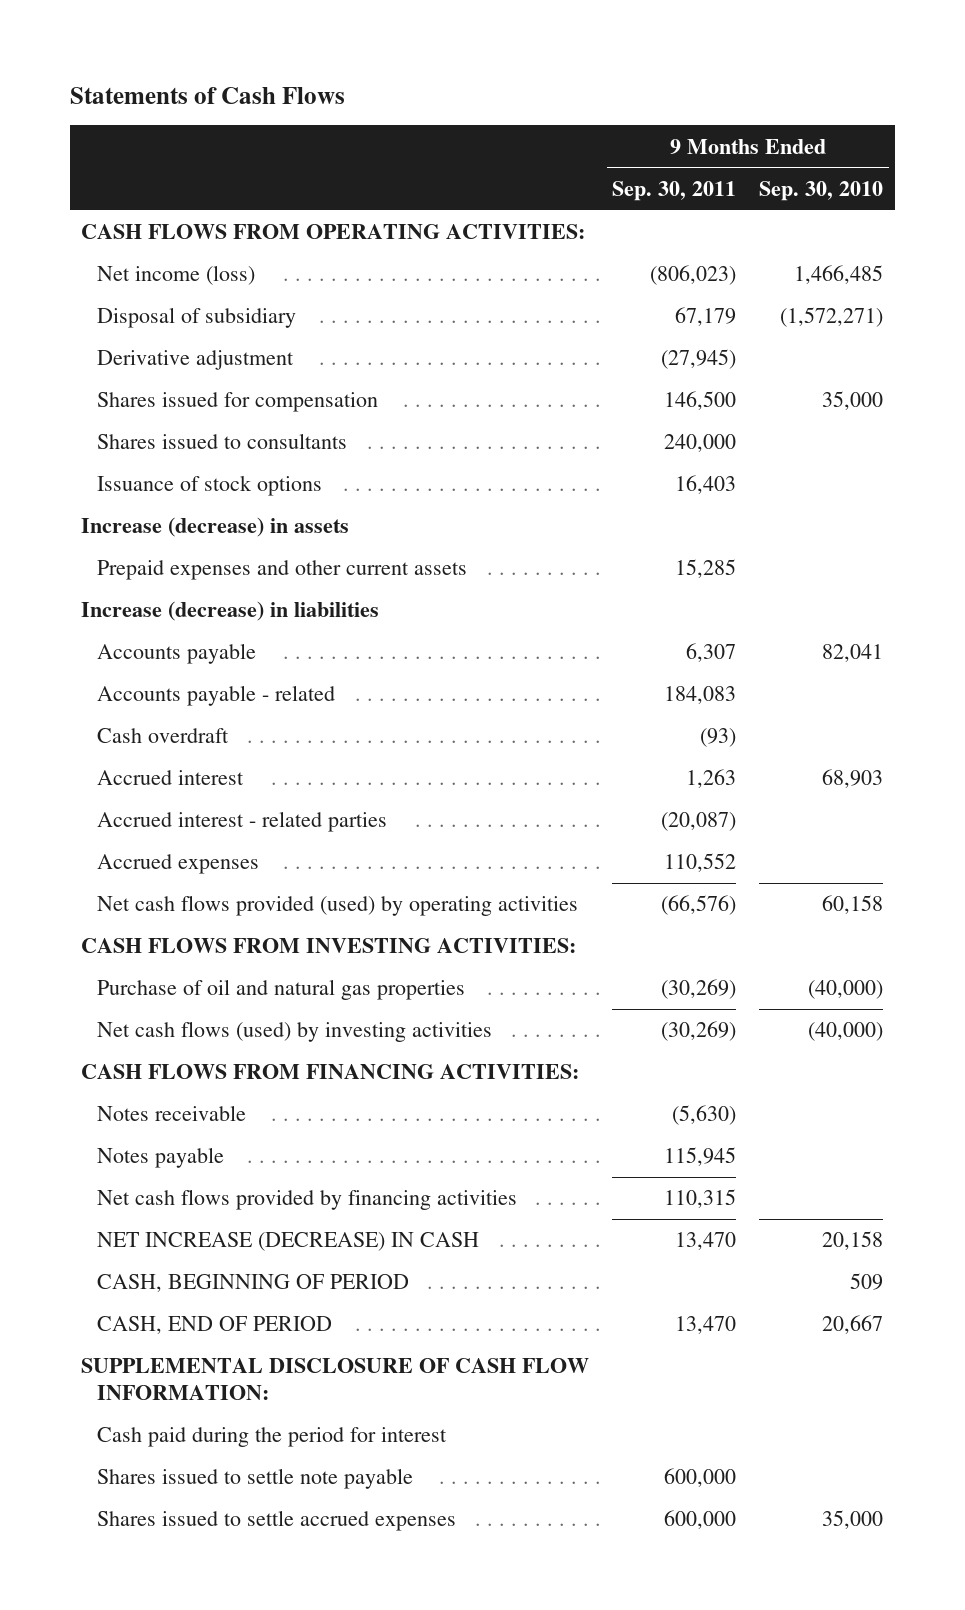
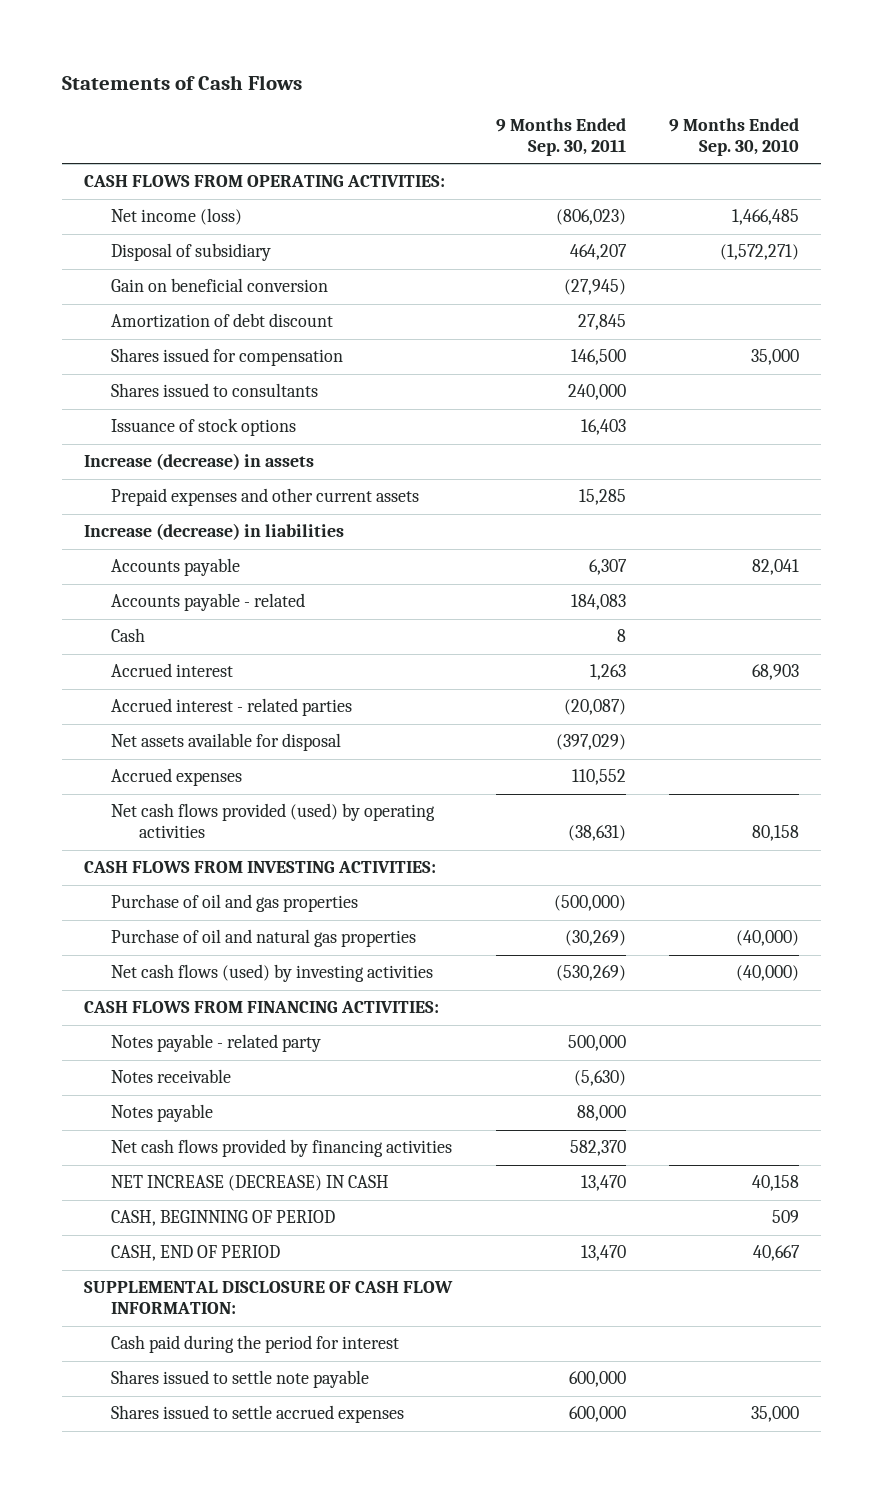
- Disposal of subsidiary | 67,179 | (1,572,271)
- Derivative adjustment | (27,945) |
+ Disposal of subsidiary | 464,207 | (1,572,271)
+ Gain on beneficial conversion | (27,945) |
+ Amortization of debt discount | 27,845 |
- Cash overdraft | (93) |
+ Cash | 8 |
+ Net assets available for disposal | (397,029) |
- Net cash flows provided (used) by operating activities | (66,576) | 60,158
+ Net cash flows provided (used) by operating activities | (38,631) | 80,158
+ Purchase of oil and gas properties | (500,000) |
- Net cash flows (used) by investing activities | (30,269) | (40,000)
+ Net cash flows (used) by investing activities | (530,269) | (40,000)
+ Notes payable - related party | 500,000 |
- Notes payable | 115,945 |
- Net cash flows provided by financing activities | 110,315 |
- NET INCREASE (DECREASE) IN CASH | 13,470 | 20,158
+ Notes payable | 88,000 |
+ Net cash flows provided by financing activities | 582,370 |
+ NET INCREASE (DECREASE) IN CASH | 13,470 | 40,158
- CASH, END OF PERIOD | 13,470 | 20,667
+ CASH, END OF PERIOD | 13,470 | 40,667

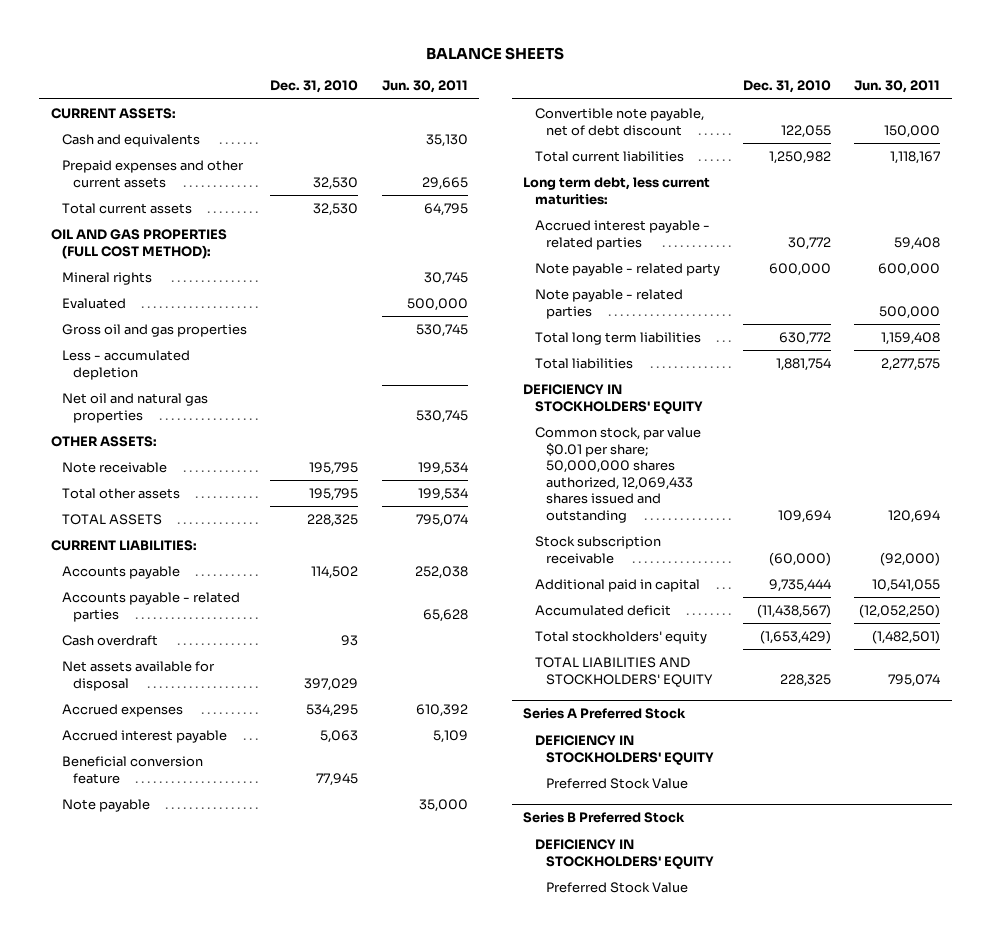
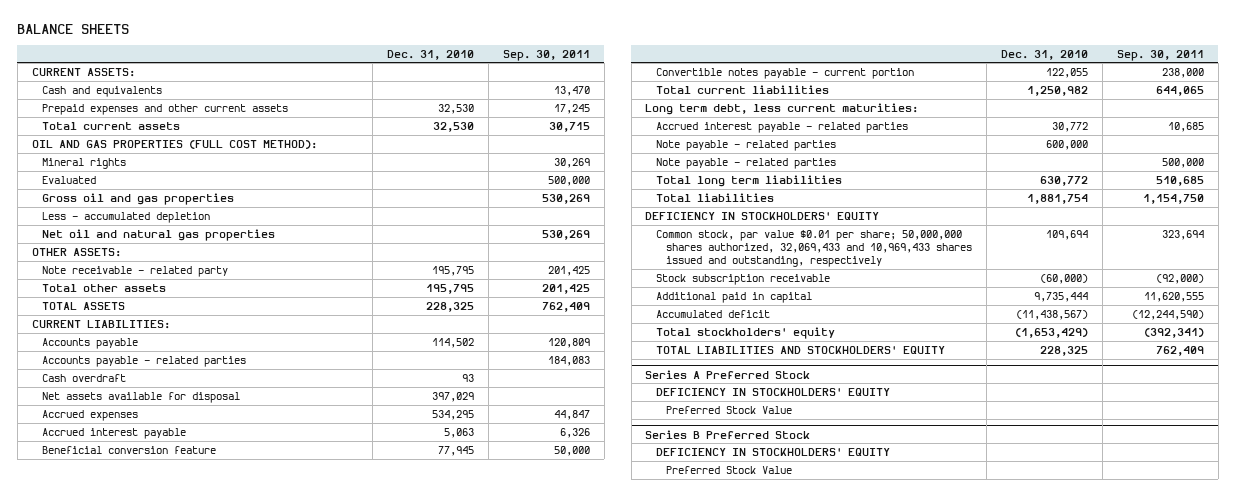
- | Dec. 31, 2010 | Jun. 30, 2011
+ | Dec. 31, 2010 | Sep. 30, 2011
- Note receivable | 195,795 | 199,534
+ Note receivable - related party | 195,795 | 201,425
- Note payable | | 35,000
- Convertible note payable, net of debt discount | 122,055 | 150,000
+ Convertible notes payable - current portion | 122,055 | 238,000
- Note payable - related party | 600,000 | 600,000
+ Note payable - related parties | 600,000 |
- Common stock, par value $0.01 per share; 50,000,000 shares authorized, 12,069,433 shares issued and outstanding | 109,694 | 120,694
+ Common stock, par value $0.01 per share; 50,000,000 shares authorized, 32,069,433 and 10,969,433 shares issued and outstanding, respectively | 109,694 | 323,694

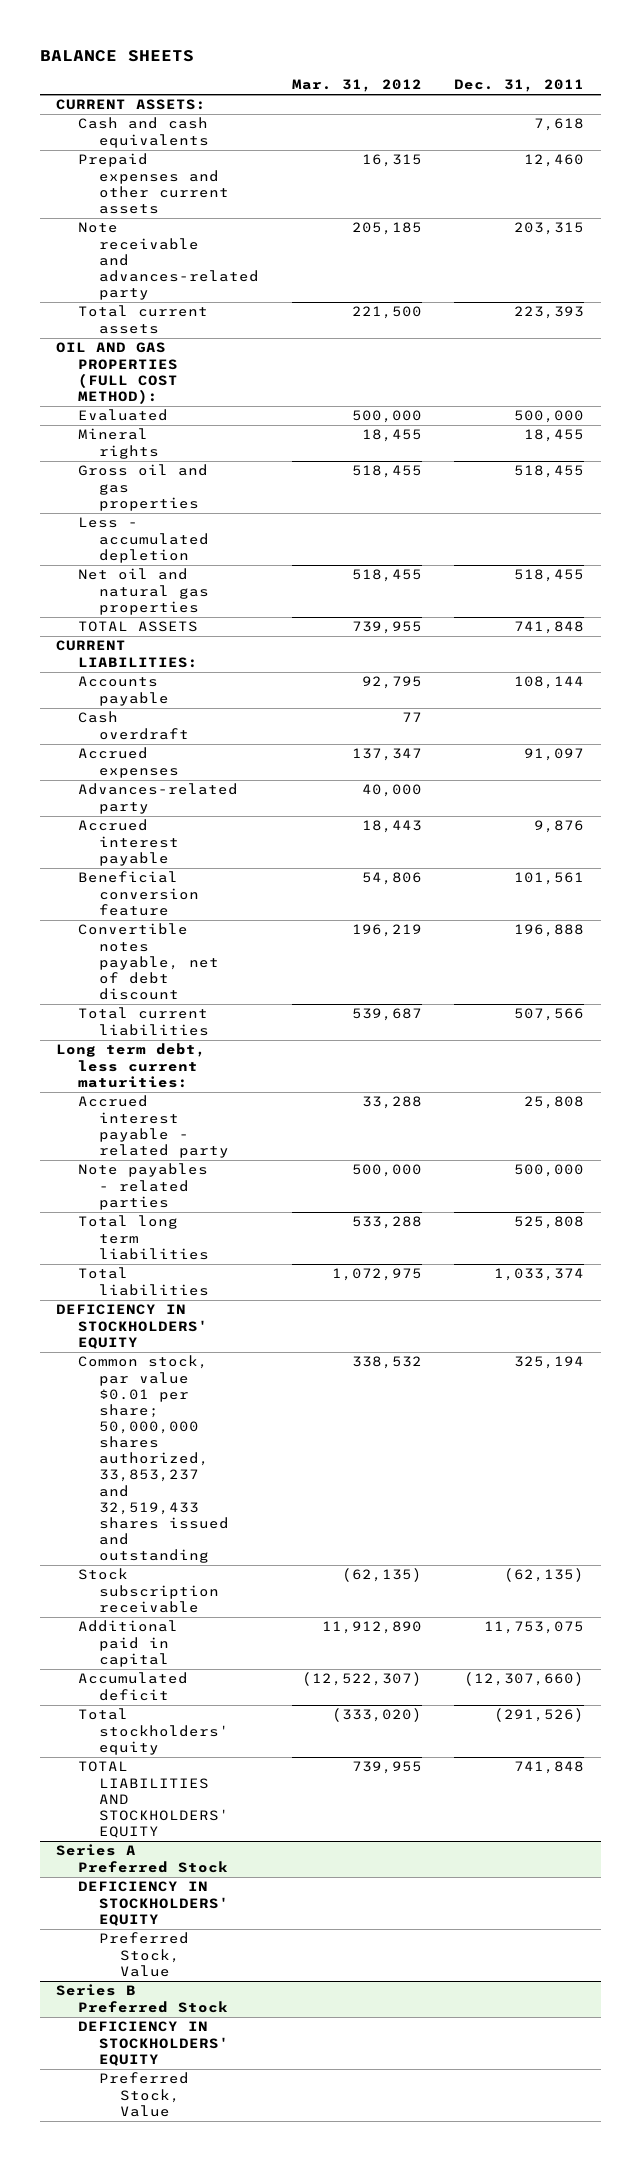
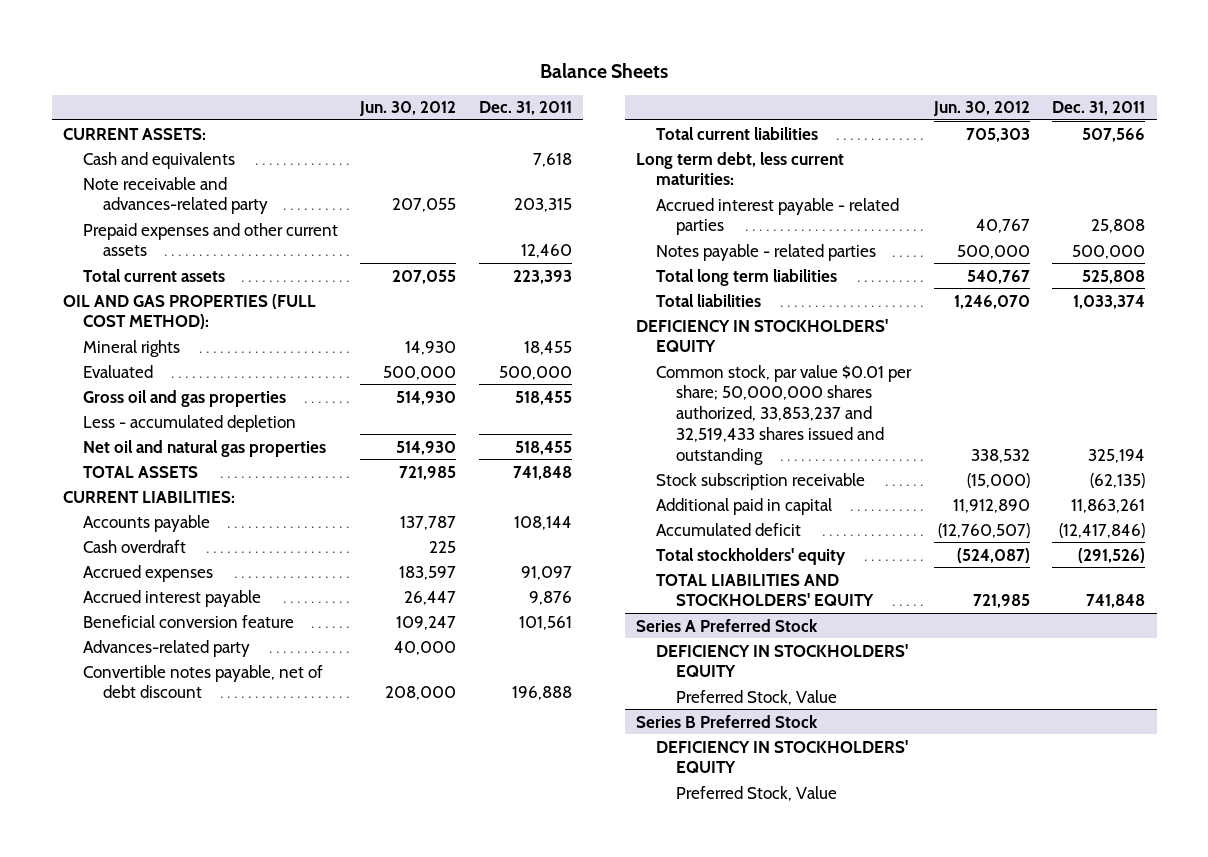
- BALANCE SHEETS
+ Balance Sheets
- | Mar. 31, 2012 | Dec. 31, 2011
+ | Jun. 30, 2012 | Dec. 31, 2011
- Cash and cash equivalents | | 7,618
+ Cash and equivalents | | 7,618
moved down: Prepaid expenses and other current assets | | 12,460
moved down: Evaluated | 500,000 | 500,000
moved down: Advances-related party | 40,000 |
- Accrued interest payable - related party | 33,288 | 25,808
- Note payables - related parties | 500,000 | 500,000
+ Accrued interest payable - related parties | 40,767 | 25,808
+ Notes payable - related parties | 500,000 | 500,000
- Additional paid in capital | 11,912,890 | 11,753,075
- Accumulated deficit | (12,522,307) | (12,307,660)
+ Additional paid in capital | 11,912,890 | 11,863,261
+ Accumulated deficit | (12,760,507) | (12,417,846)

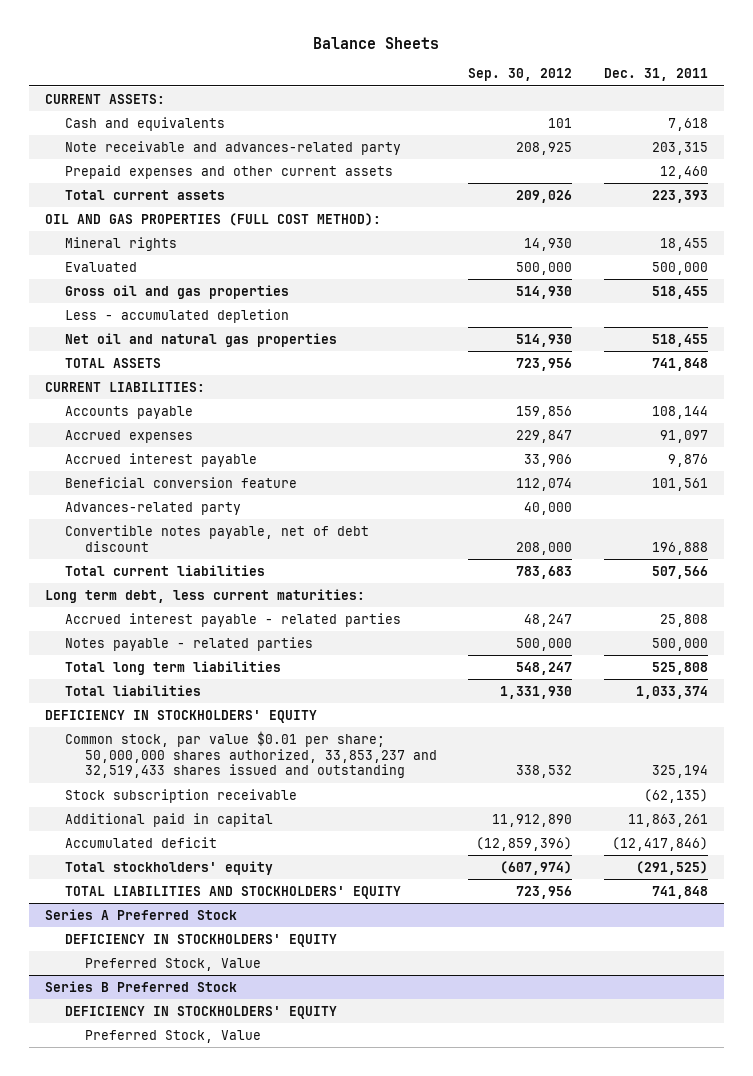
- | Jun. 30, 2012 | Dec. 31, 2011
+ | Sep. 30, 2012 | Dec. 31, 2011
- Cash overdraft | 225 |
- Total stockholders' equity | (524,087) | (291,526)
+ Total stockholders' equity | (607,974) | (291,525)

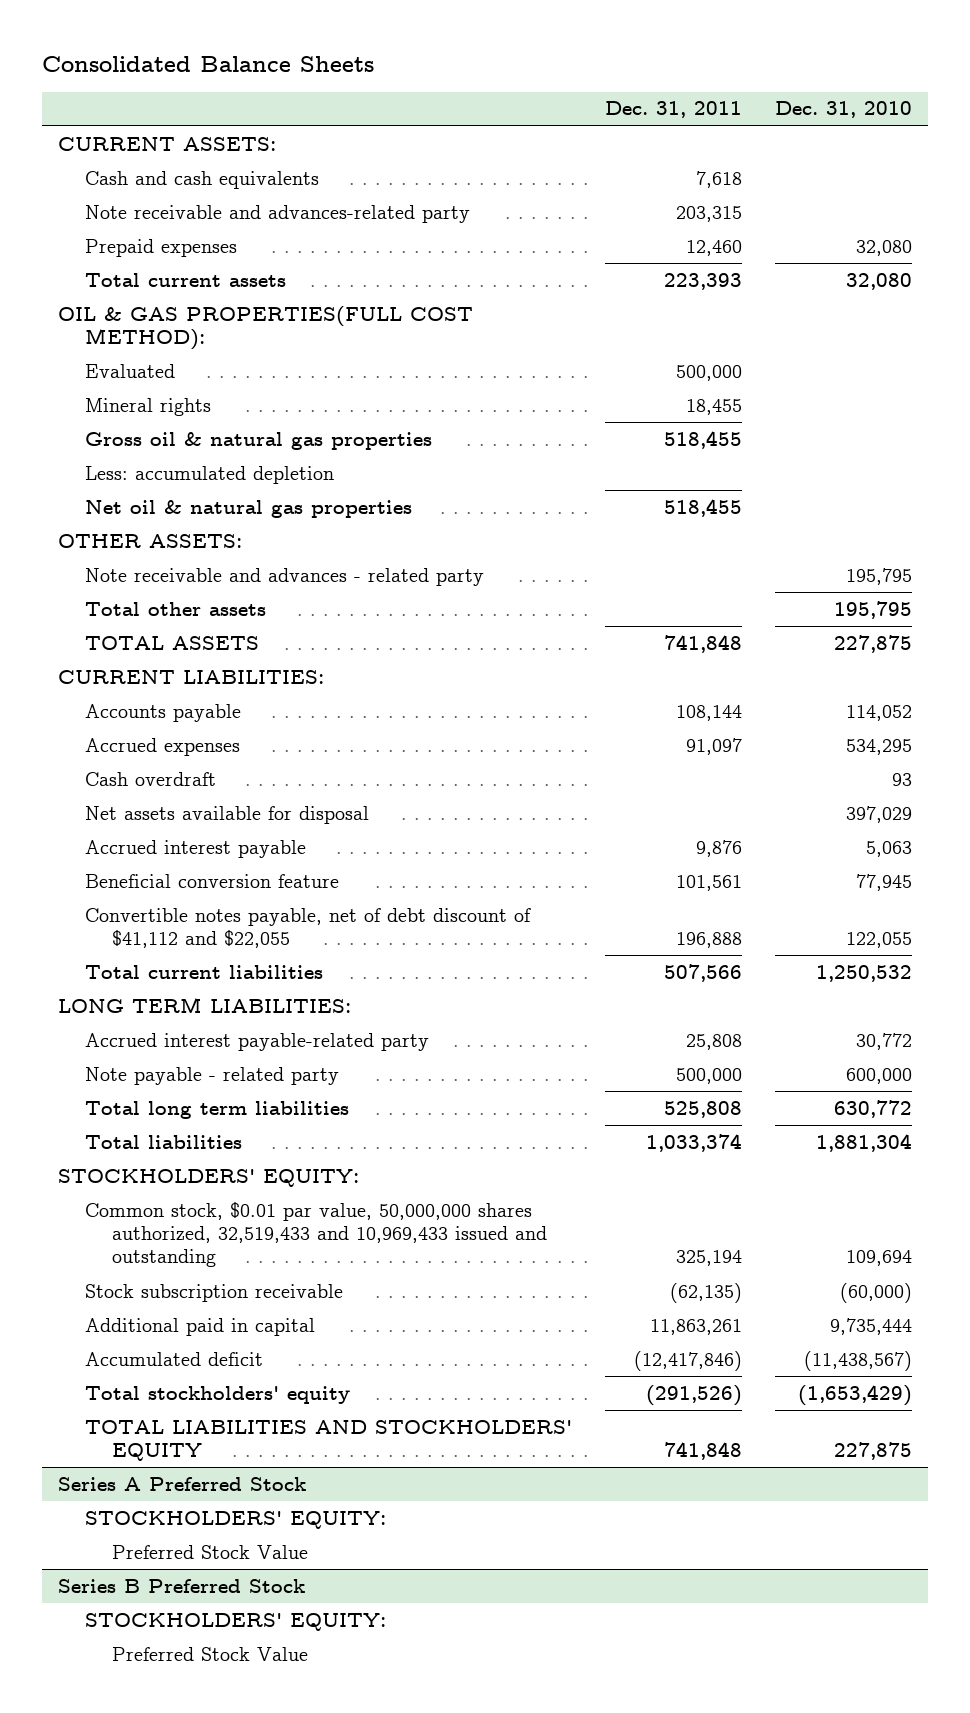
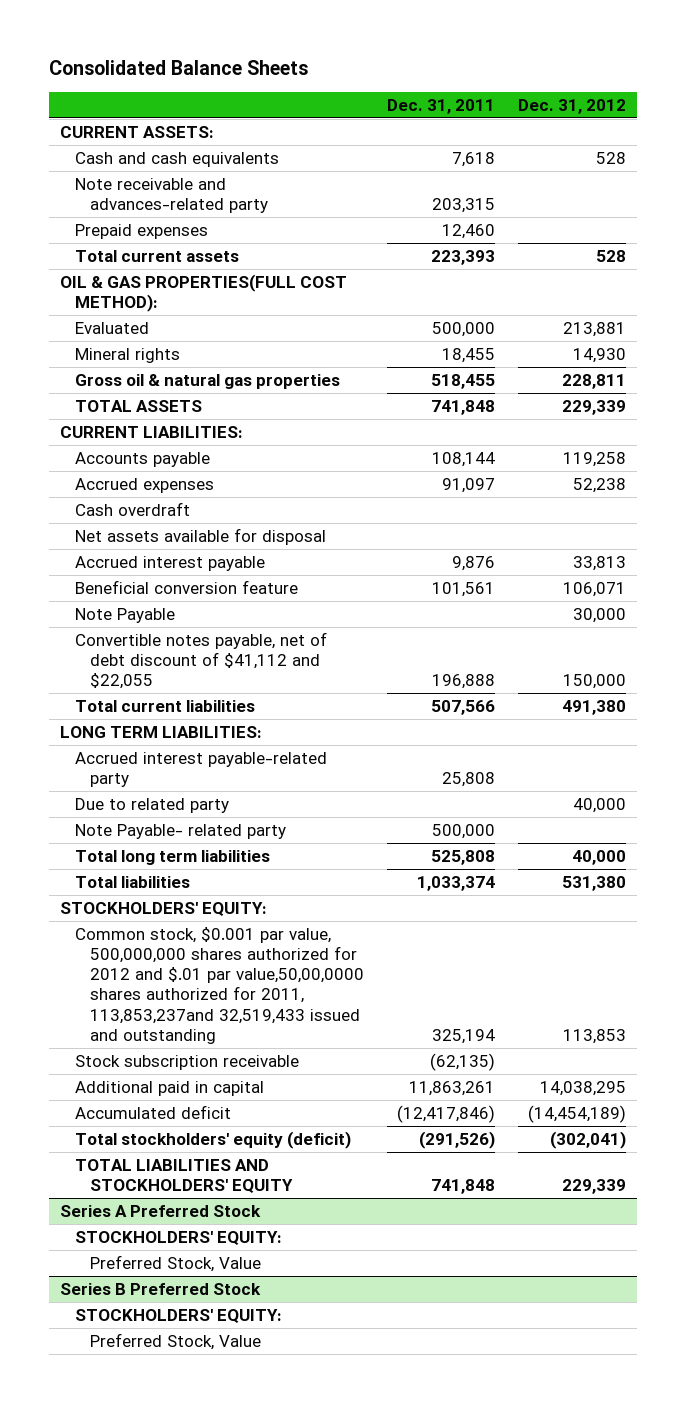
- | Dec. 31, 2011 | Dec. 31, 2010
+ | Dec. 31, 2011 | Dec. 31, 2012
- Less: accumulated depletion
- Net oil & natural gas properties | 518,455 |
- OTHER ASSETS:
- Note receivable and advances - related party | | 195,795
- Total other assets | | 195,795
+ Note Payable | | 30,000
- Note payable - related party | 500,000 | 600,000
+ Due to related party | | 40,000
+ Note Payable- related party | 500,000 |
- Common stock, $0.01 par value, 50,000,000 shares authorized, 32,519,433 and 10,969,433 issued and outstanding | 325,194 | 109,694
+ Common stock, $0.001 par value, 500,000,000 shares authorized for 2012 and $.01 par value,50,00,0000 shares authorized for 2011, 113,853,237and 32,519,433 issued and outstanding | 325,194 | 113,853
- Total stockholders' equity | (291,526) | (1,653,429)
+ Total stockholders' equity (deficit) | (291,526) | (302,041)
@ Series A Preferred Stock
- Preferred Stock Value
+ Preferred Stock, Value
@ Series B Preferred Stock
- Preferred Stock Value
+ Preferred Stock, Value

